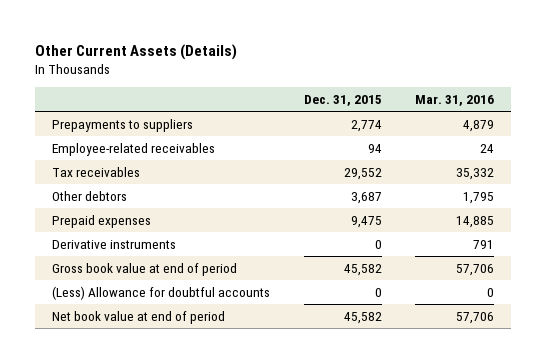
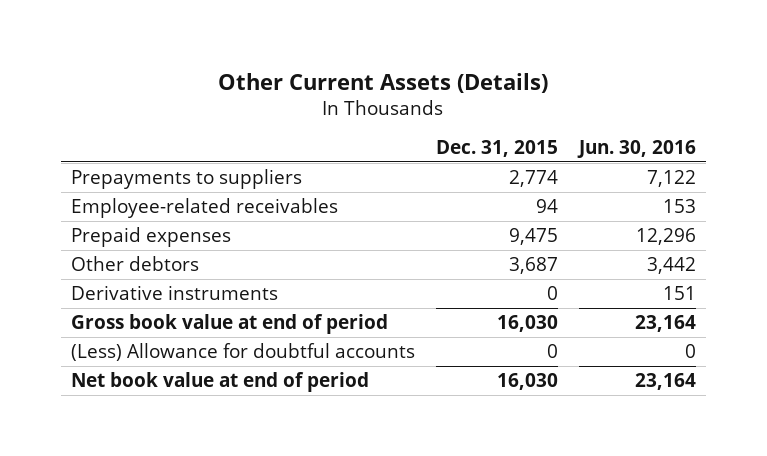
- | Dec. 31, 2015 | Mar. 31, 2016
+ | Dec. 31, 2015 | Jun. 30, 2016
- Tax receivables | 29,552 | 35,332
moved down: Other debtors | 3,687 | 3,442
- Gross book value at end of period | 45,582 | 57,706
+ Gross book value at end of period | 16,030 | 23,164
- Net book value at end of period | 45,582 | 57,706
+ Net book value at end of period | 16,030 | 23,164

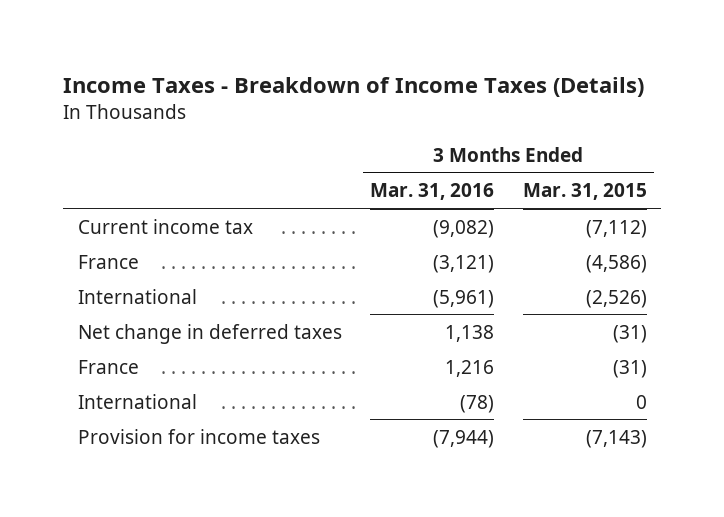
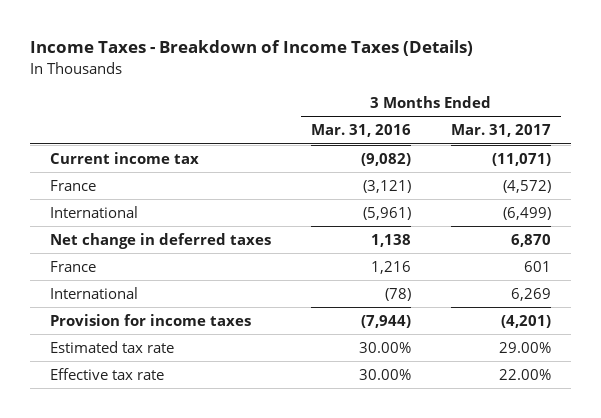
- | 3 Months Ended Mar. 31, 2016 | 3 Months Ended Mar. 31, 2015
+ | 3 Months Ended Mar. 31, 2016 | 3 Months Ended Mar. 31, 2017
+ Estimated tax rate | 30.00% | 29.00%
+ Effective tax rate | 30.00% | 22.00%

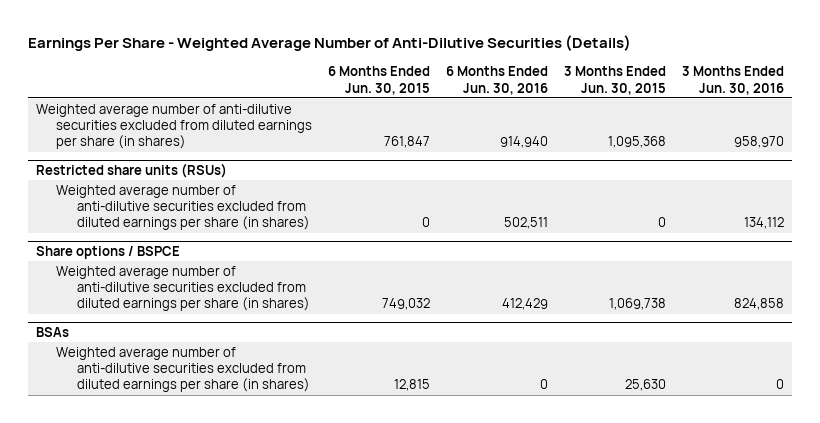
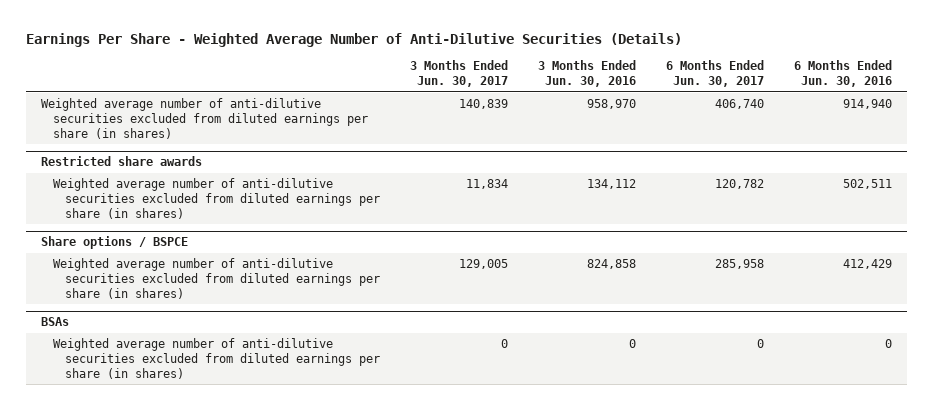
- | 6 Months Ended Jun. 30, 2015 | 6 Months Ended Jun. 30, 2016 | 3 Months Ended Jun. 30, 2015 | 3 Months Ended Jun. 30, 2016
+ | 3 Months Ended Jun. 30, 2017 | 3 Months Ended Jun. 30, 2016 | 6 Months Ended Jun. 30, 2017 | 6 Months Ended Jun. 30, 2016
- Restricted share units (RSUs)
+ Restricted share awards

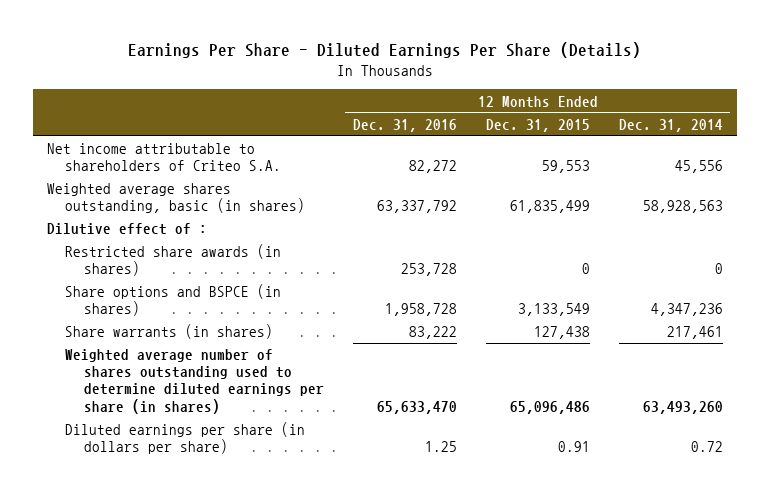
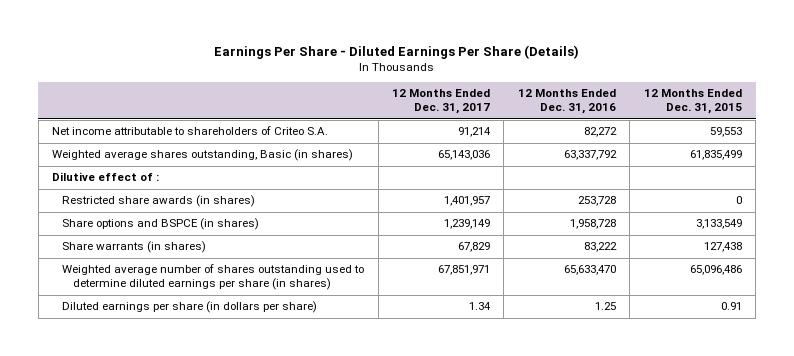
- | 12 Months Ended Dec. 31, 2016 | 12 Months Ended Dec. 31, 2015 | 12 Months Ended Dec. 31, 2014
+ | 12 Months Ended Dec. 31, 2017 | 12 Months Ended Dec. 31, 2016 | 12 Months Ended Dec. 31, 2015
- Weighted average shares outstanding, basic (in shares) | 63,337,792 | 61,835,499 | 58,928,563
+ Weighted average shares outstanding, Basic (in shares) | 65,143,036 | 63,337,792 | 61,835,499

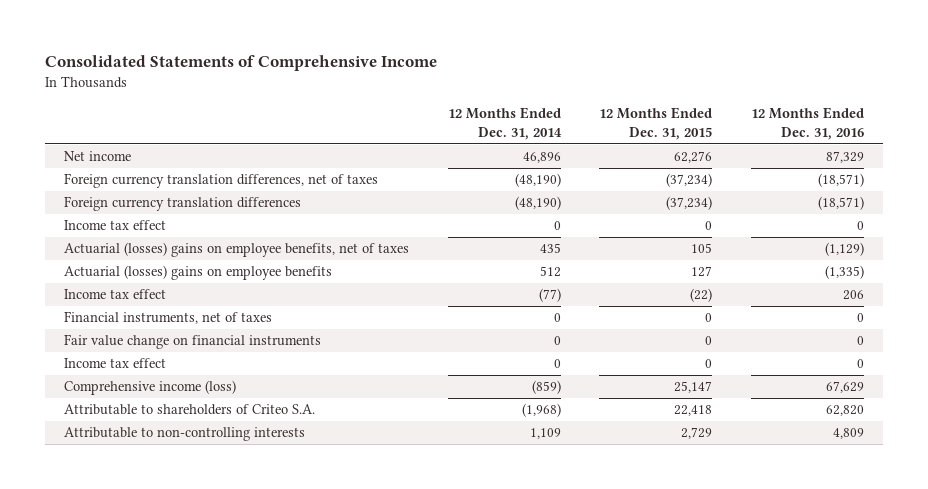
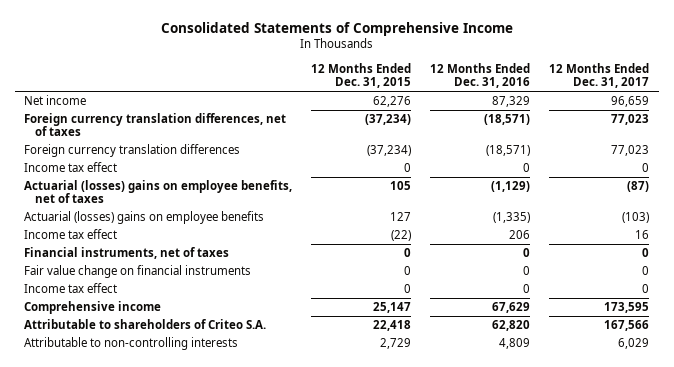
- | 12 Months Ended Dec. 31, 2014 | 12 Months Ended Dec. 31, 2015 | 12 Months Ended Dec. 31, 2016
+ | 12 Months Ended Dec. 31, 2015 | 12 Months Ended Dec. 31, 2016 | 12 Months Ended Dec. 31, 2017
- Comprehensive income (loss) | (859) | 25,147 | 67,629
+ Comprehensive income | 25,147 | 67,629 | 173,595

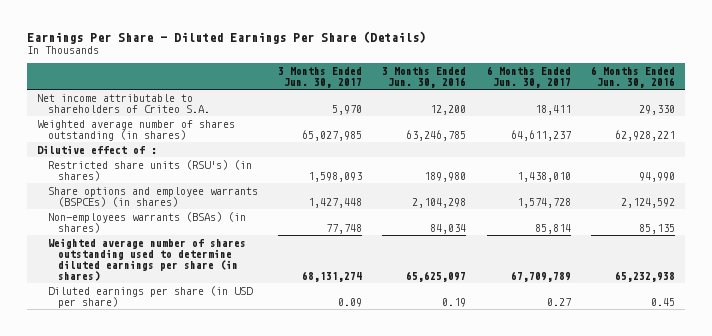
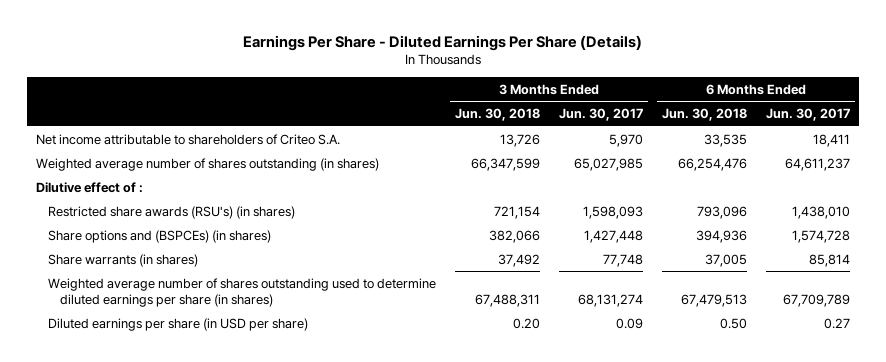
- | 3 Months Ended Jun. 30, 2017 | 3 Months Ended Jun. 30, 2016 | 6 Months Ended Jun. 30, 2017 | 6 Months Ended Jun. 30, 2016
+ | 3 Months Ended Jun. 30, 2018 | 3 Months Ended Jun. 30, 2017 | 6 Months Ended Jun. 30, 2018 | 6 Months Ended Jun. 30, 2017
- Restricted share units (RSU's) (in shares) | 1,598,093 | 189,980 | 1,438,010 | 94,990
- Share options and employee warrants (BSPCEs) (in shares) | 1,427,448 | 2,104,298 | 1,574,728 | 2,124,592
- Non-employees warrants (BSAs) (in shares) | 77,748 | 84,034 | 85,814 | 85,135
+ Restricted share awards (RSU's) (in shares) | 721,154 | 1,598,093 | 793,096 | 1,438,010
+ Share options and (BSPCEs) (in shares) | 382,066 | 1,427,448 | 394,936 | 1,574,728
+ Share warrants (in shares) | 37,492 | 77,748 | 37,005 | 85,814

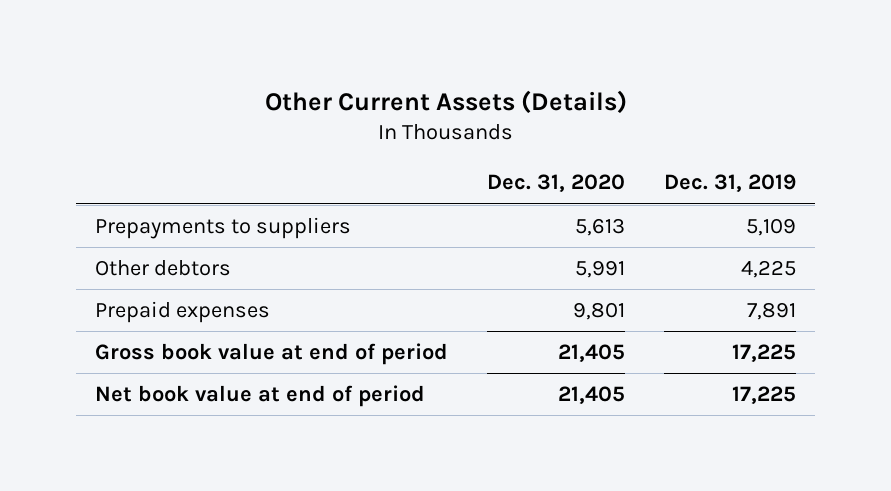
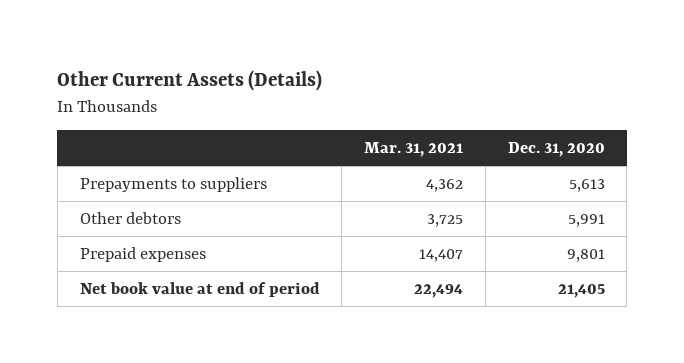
- | Dec. 31, 2020 | Dec. 31, 2019
+ | Mar. 31, 2021 | Dec. 31, 2020
- Gross book value at end of period | 21,405 | 17,225

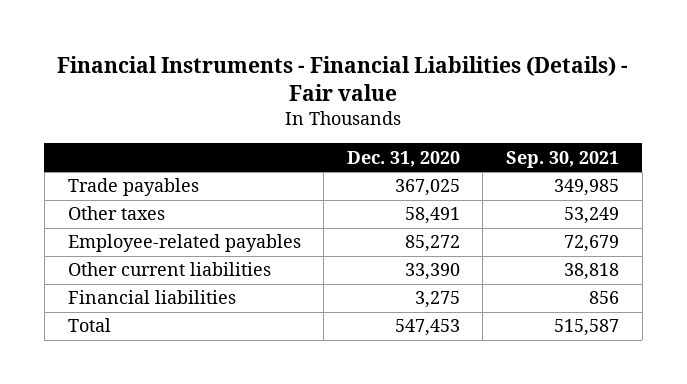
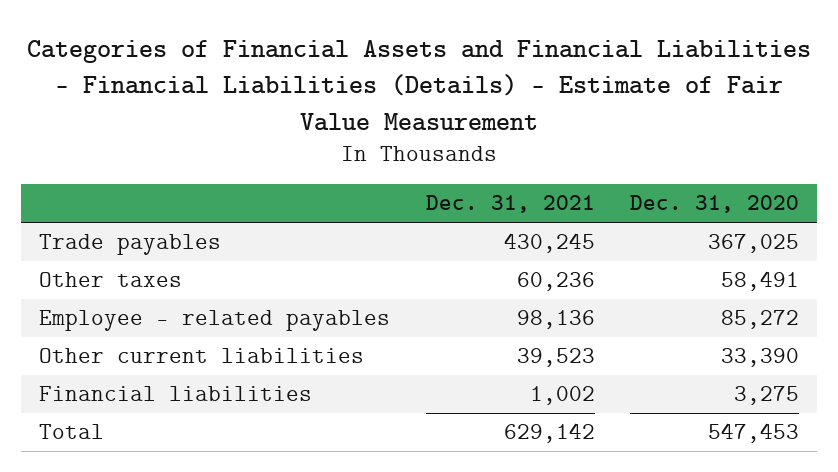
- Financial Instruments - Financial Liabilities (Details) - Fair value
+ Categories of Financial Assets and Financial Liabilities - Financial Liabilities (Details) - Estimate of Fair Value Measurement
- | Dec. 31, 2020 | Sep. 30, 2021
+ | Dec. 31, 2021 | Dec. 31, 2020
- Employee-related payables | 85,272 | 72,679
+ Employee - related payables | 98,136 | 85,272

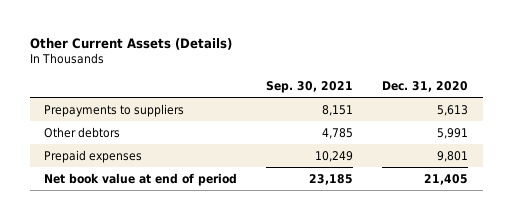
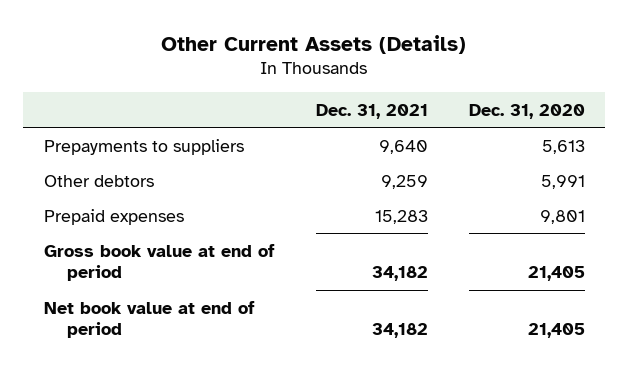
- | Sep. 30, 2021 | Dec. 31, 2020
+ | Dec. 31, 2021 | Dec. 31, 2020
+ Gross book value at end of period | 34,182 | 21,405

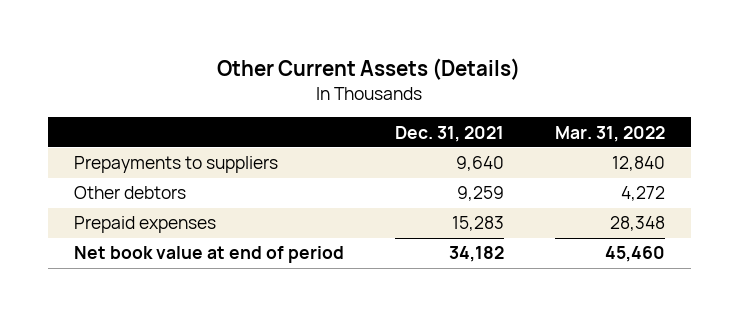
- | Dec. 31, 2021 | Dec. 31, 2020
+ | Dec. 31, 2021 | Mar. 31, 2022
- Gross book value at end of period | 34,182 | 21,405

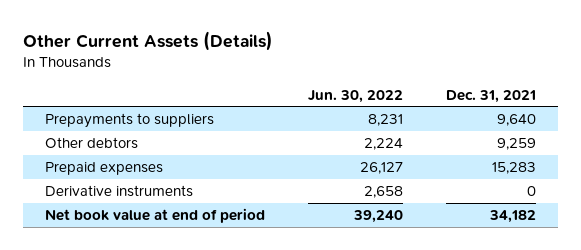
- | Dec. 31, 2021 | Mar. 31, 2022
+ | Jun. 30, 2022 | Dec. 31, 2021
+ Derivative instruments | 2,658 | 0

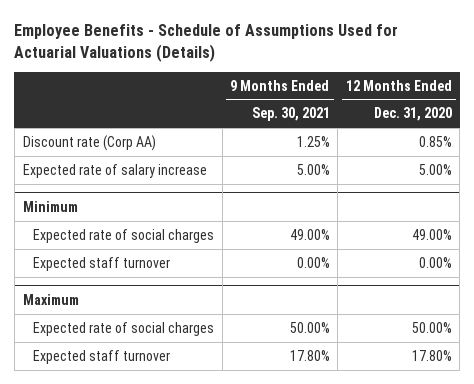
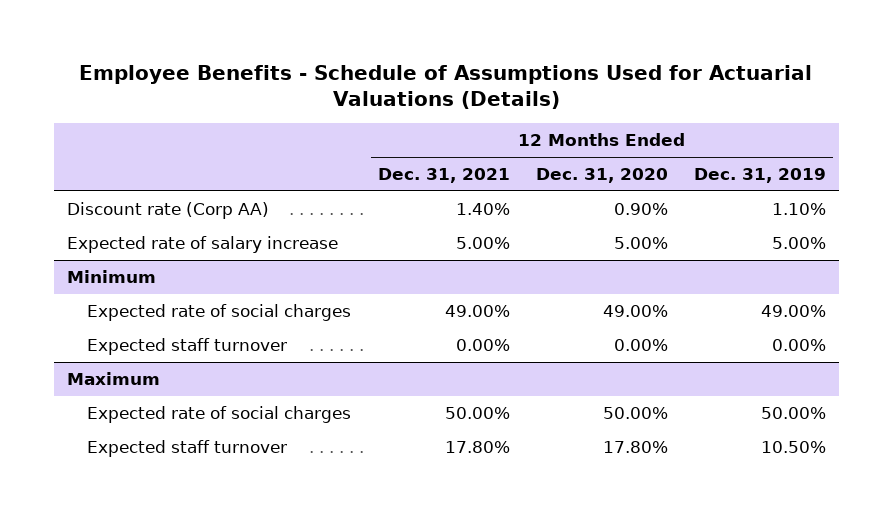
- | 9 Months Ended Sep. 30, 2021 | 12 Months Ended Dec. 31, 2020
+ | 12 Months Ended Dec. 31, 2021 | 12 Months Ended Dec. 31, 2020 | 12 Months Ended Dec. 31, 2019
- Discount rate (Corp AA) | 1.25% | 0.85%
+ Discount rate (Corp AA) | 1.40% | 0.90% | 1.10%

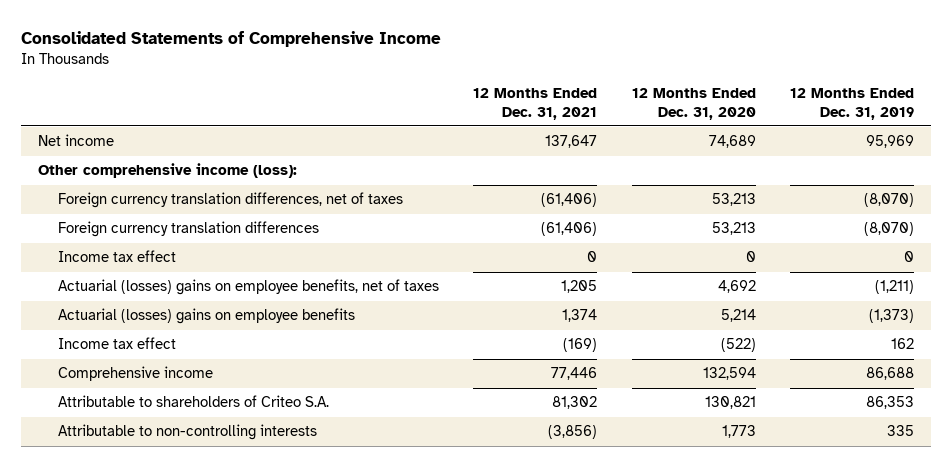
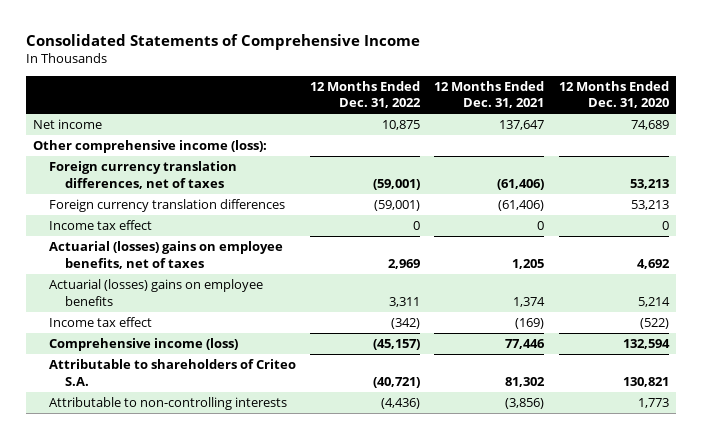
- | 12 Months Ended Dec. 31, 2021 | 12 Months Ended Dec. 31, 2020 | 12 Months Ended Dec. 31, 2019
+ | 12 Months Ended Dec. 31, 2022 | 12 Months Ended Dec. 31, 2021 | 12 Months Ended Dec. 31, 2020
- Comprehensive income | 77,446 | 132,594 | 86,688
+ Comprehensive income (loss) | (45,157) | 77,446 | 132,594

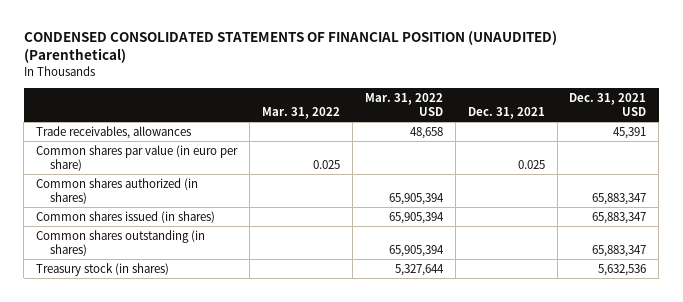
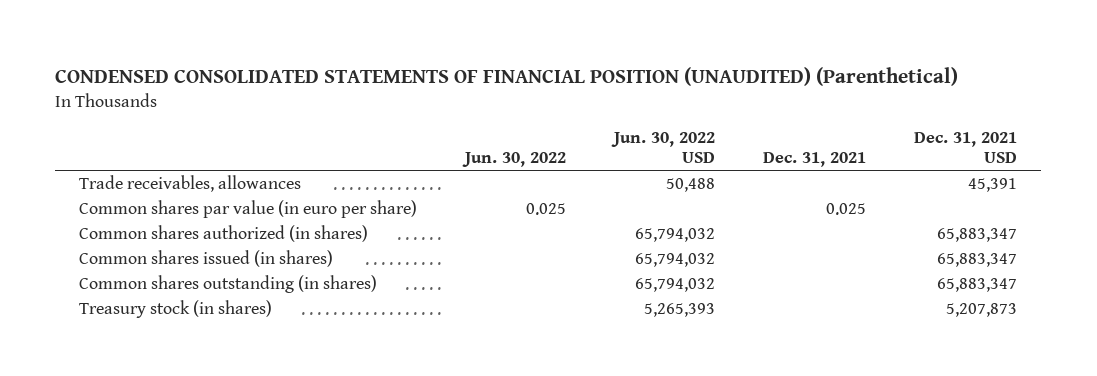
- | Mar. 31, 2022 | Mar. 31, 2022 USD | Dec. 31, 2021 | Dec. 31, 2021 USD
+ | Jun. 30, 2022 | Jun. 30, 2022 USD | Dec. 31, 2021 | Dec. 31, 2021 USD
- Treasury stock (in shares) | | 5,327,644 | | 5,632,536
+ Treasury stock (in shares) | | 5,265,393 | | 5,207,873

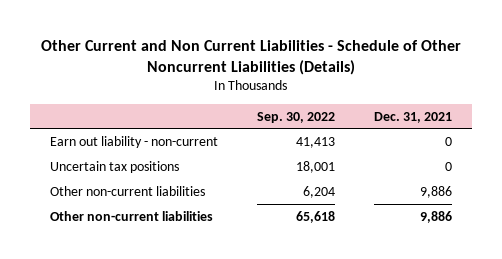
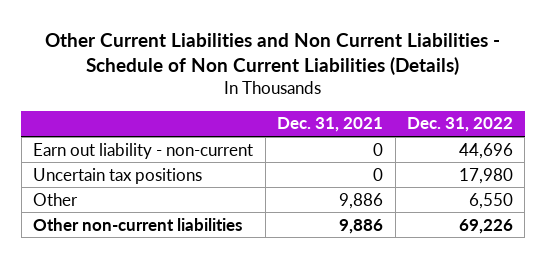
- Other Current and Non Current Liabilities - Schedule of Other Noncurrent Liabilities (Details)
+ Other Current Liabilities and Non Current Liabilities - Schedule of Non Current Liabilities (Details)
- | Sep. 30, 2022 | Dec. 31, 2021
+ | Dec. 31, 2021 | Dec. 31, 2022
- Other non-current liabilities | 6,204 | 9,886
+ Other | 9,886 | 6,550

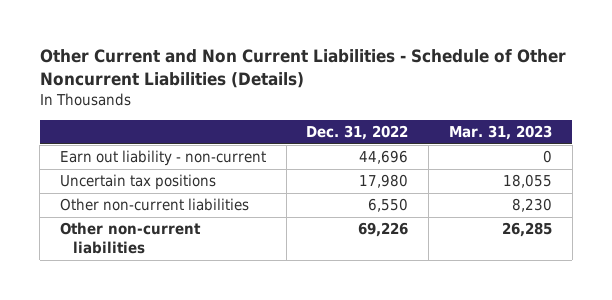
- Other Current Liabilities and Non Current Liabilities - Schedule of Non Current Liabilities (Details)
+ Other Current and Non Current Liabilities - Schedule of Other Noncurrent Liabilities (Details)
- | Dec. 31, 2021 | Dec. 31, 2022
+ | Dec. 31, 2022 | Mar. 31, 2023
- Other | 9,886 | 6,550
+ Other non-current liabilities | 6,550 | 8,230

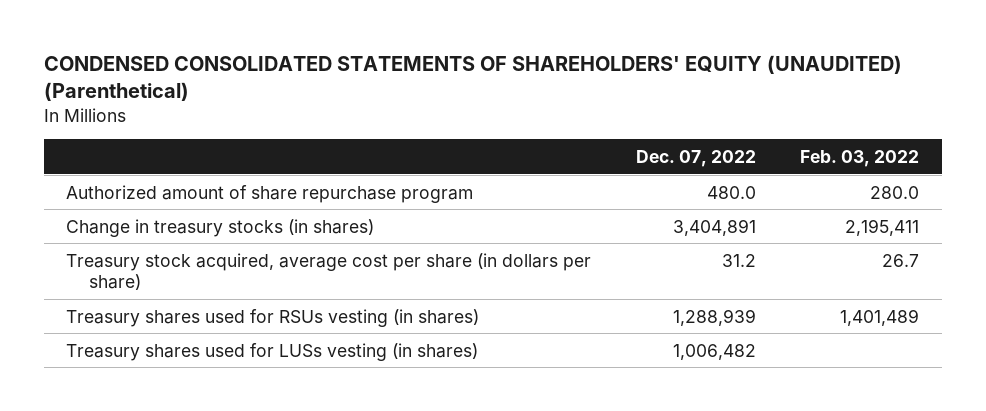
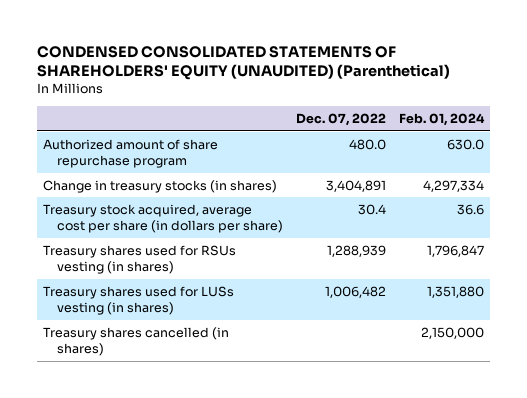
- | Dec. 07, 2022 | Feb. 03, 2022
+ | Dec. 07, 2022 | Feb. 01, 2024
- Treasury stock acquired, average cost per share (in dollars per share) | 31.2 | 26.7
+ Treasury stock acquired, average cost per share (in dollars per share) | 30.4 | 36.6
+ Treasury shares cancelled (in shares) | | 2,150,000

